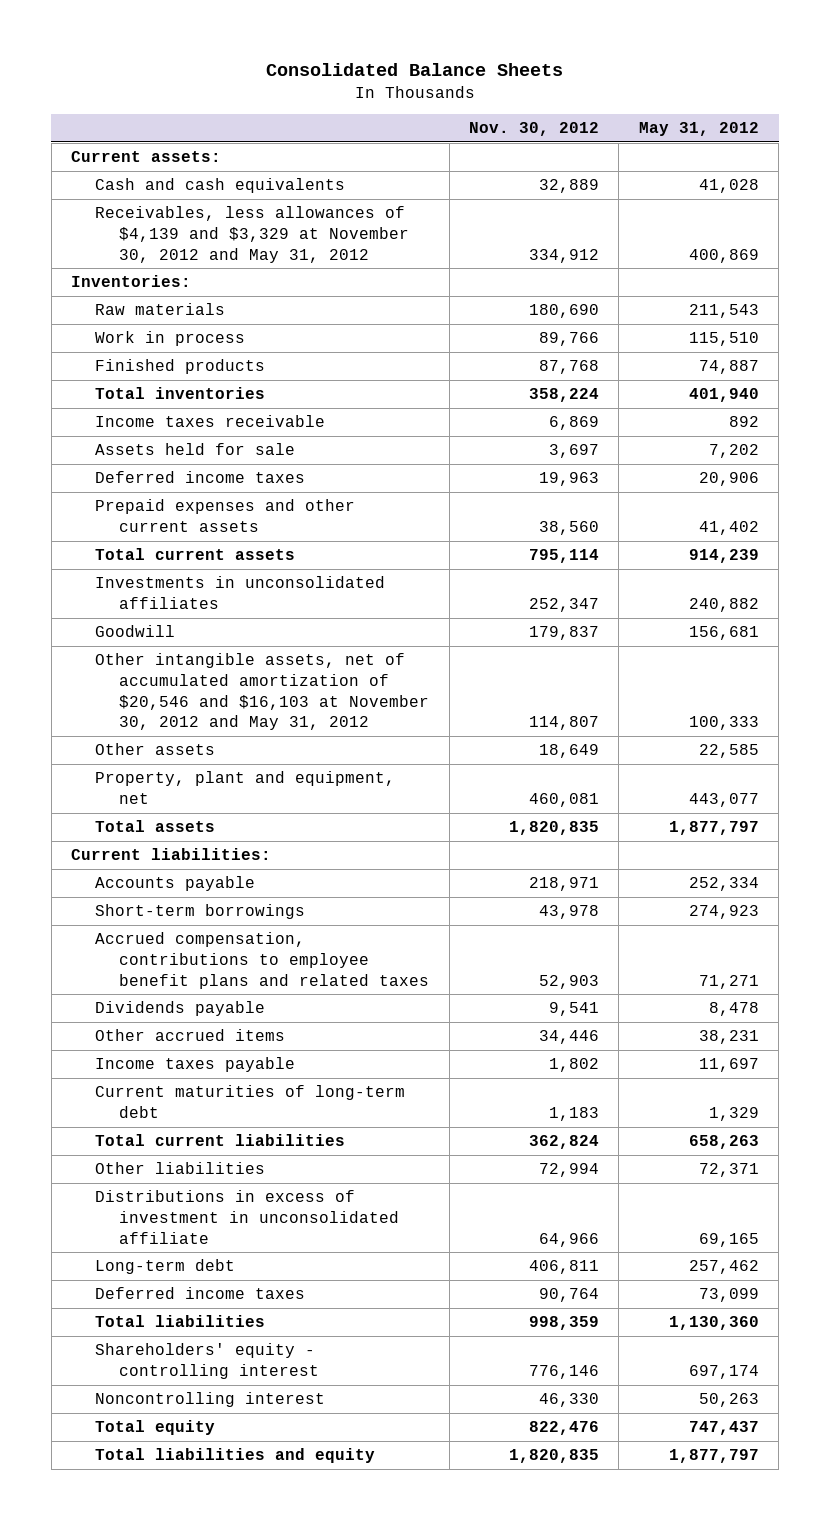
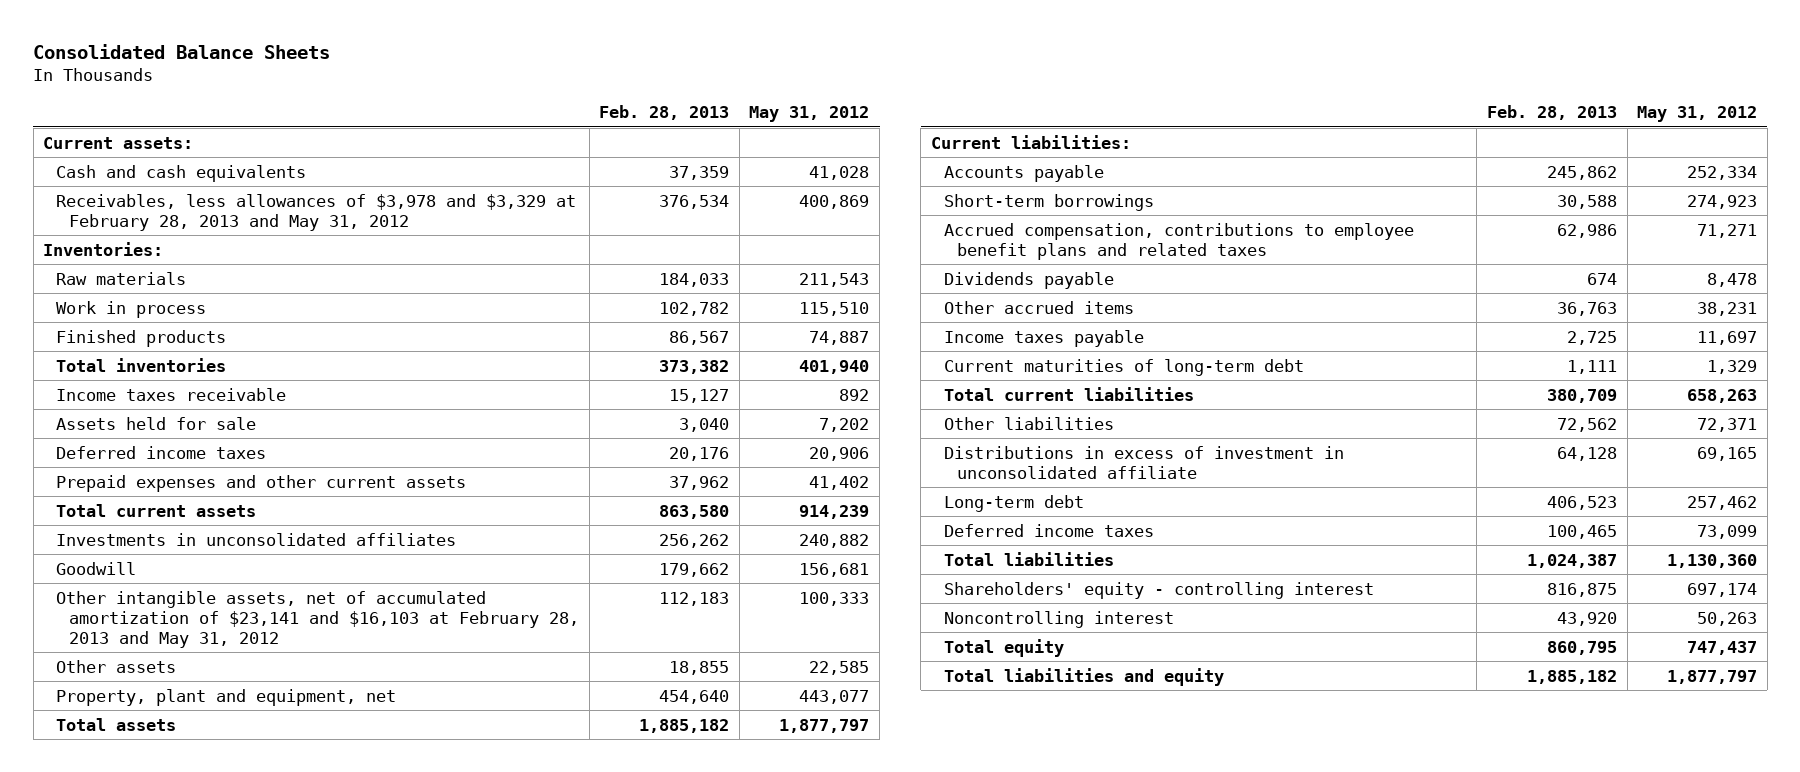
- | Nov. 30, 2012 | May 31, 2012
+ | Feb. 28, 2013 | May 31, 2012
- Receivables, less allowances of $4,139 and $3,329 at November 30, 2012 and May 31, 2012 | 334,912 | 400,869
+ Receivables, less allowances of $3,978 and $3,329 at February 28, 2013 and May 31, 2012 | 376,534 | 400,869
- Other intangible assets, net of accumulated amortization of $20,546 and $16,103 at November 30, 2012 and May 31, 2012 | 114,807 | 100,333
+ Other intangible assets, net of accumulated amortization of $23,141 and $16,103 at February 28, 2013 and May 31, 2012 | 112,183 | 100,333

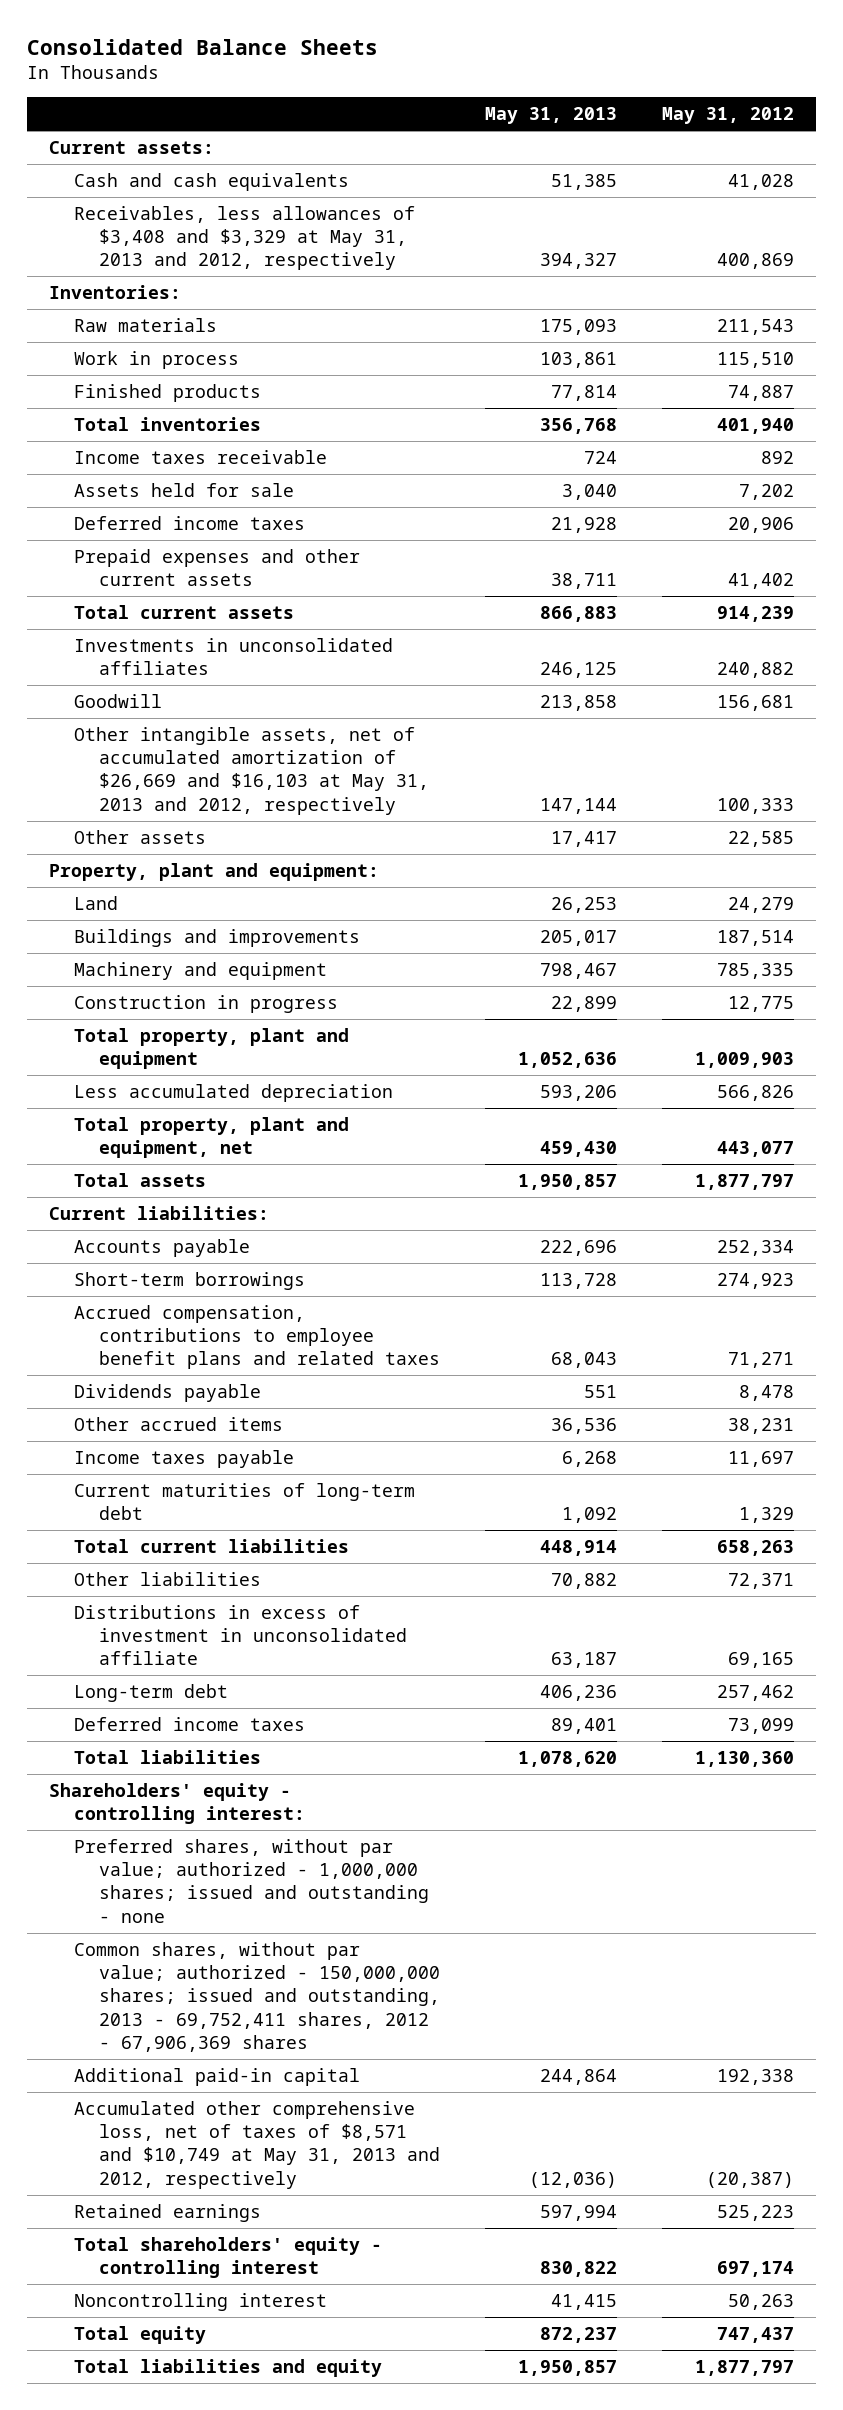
- | Feb. 28, 2013 | May 31, 2012
+ | May 31, 2013 | May 31, 2012
- Receivables, less allowances of $3,978 and $3,329 at February 28, 2013 and May 31, 2012 | 376,534 | 400,869
+ Receivables, less allowances of $3,408 and $3,329 at May 31, 2013 and 2012, respectively | 394,327 | 400,869
- Other intangible assets, net of accumulated amortization of $23,141 and $16,103 at February 28, 2013 and May 31, 2012 | 112,183 | 100,333
+ Other intangible assets, net of accumulated amortization of $26,669 and $16,103 at May 31, 2013 and 2012, respectively | 147,144 | 100,333
- Property, plant and equipment, net | 454,640 | 443,077
+ Property, plant and equipment:
+ Land | 26,253 | 24,279
+ Buildings and improvements | 205,017 | 187,514
+ Machinery and equipment | 798,467 | 785,335
+ Construction in progress | 22,899 | 12,775
+ Total property, plant and equipment | 1,052,636 | 1,009,903
+ Less accumulated depreciation | 593,206 | 566,826
+ Total property, plant and equipment, net | 459,430 | 443,077
- Shareholders' equity - controlling interest | 816,875 | 697,174
+ Shareholders' equity - controlling interest:
+ Preferred shares, without par value; authorized - 1,000,000 shares; issued and outstanding - none
+ Common shares, without par value; authorized - 150,000,000 shares; issued and outstanding, 2013 - 69,752,411 shares, 2012 - 67,906,369 shares
+ Additional paid-in capital | 244,864 | 192,338
+ Accumulated other comprehensive loss, net of taxes of $8,571 and $10,749 at May 31, 2013 and 2012, respectively | (12,036) | (20,387)
+ Retained earnings | 597,994 | 525,223
+ Total shareholders' equity - controlling interest | 830,822 | 697,174

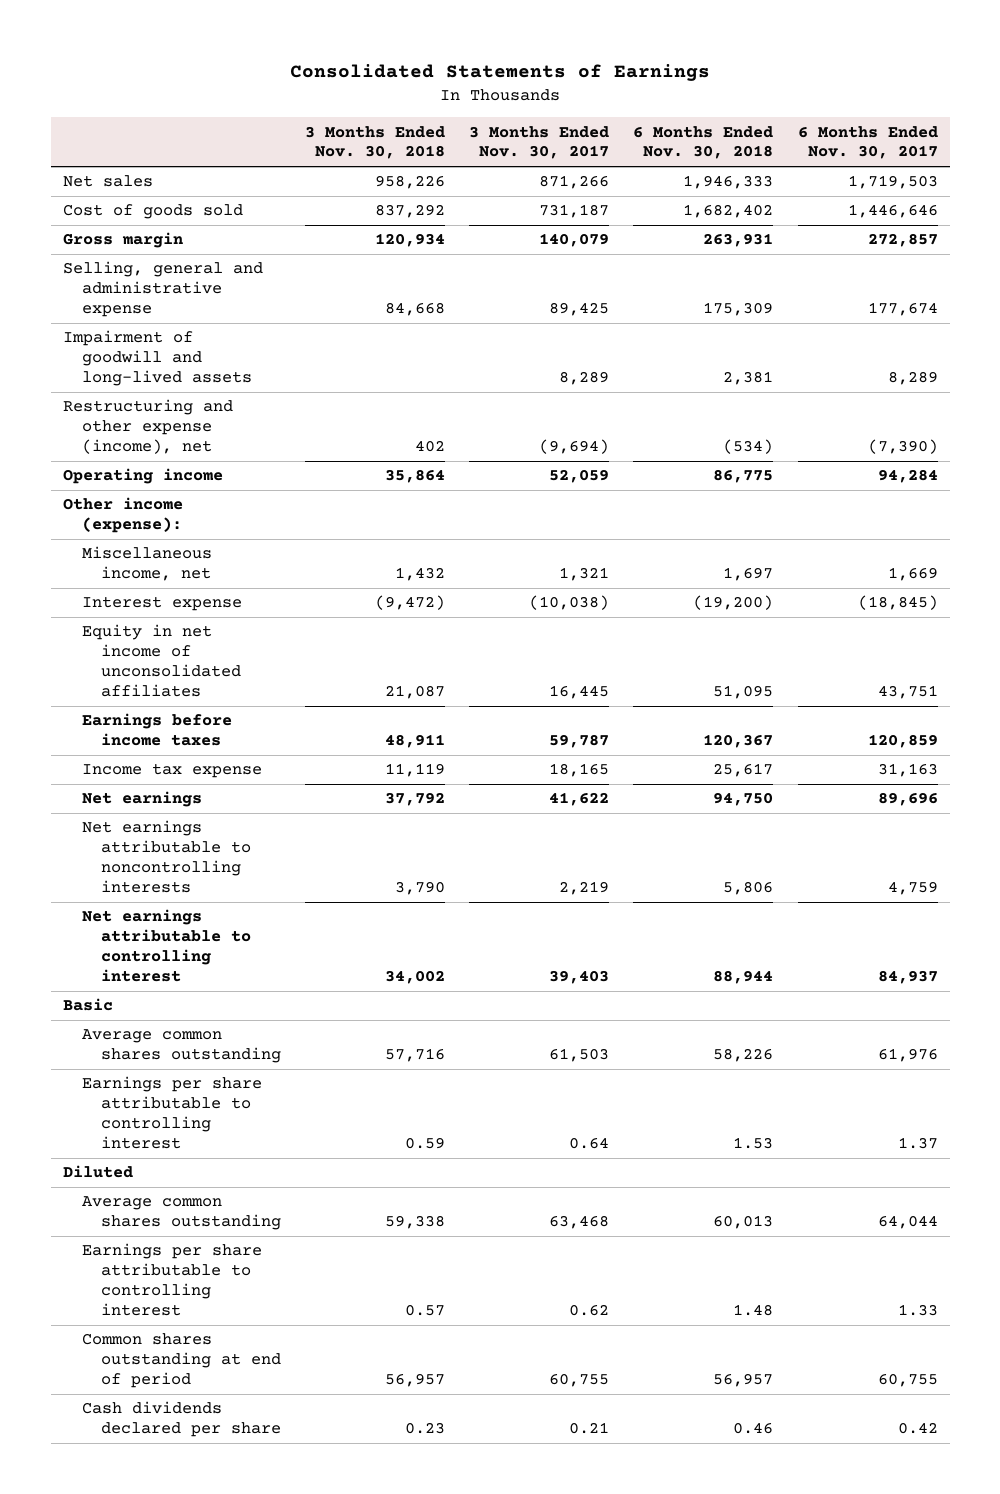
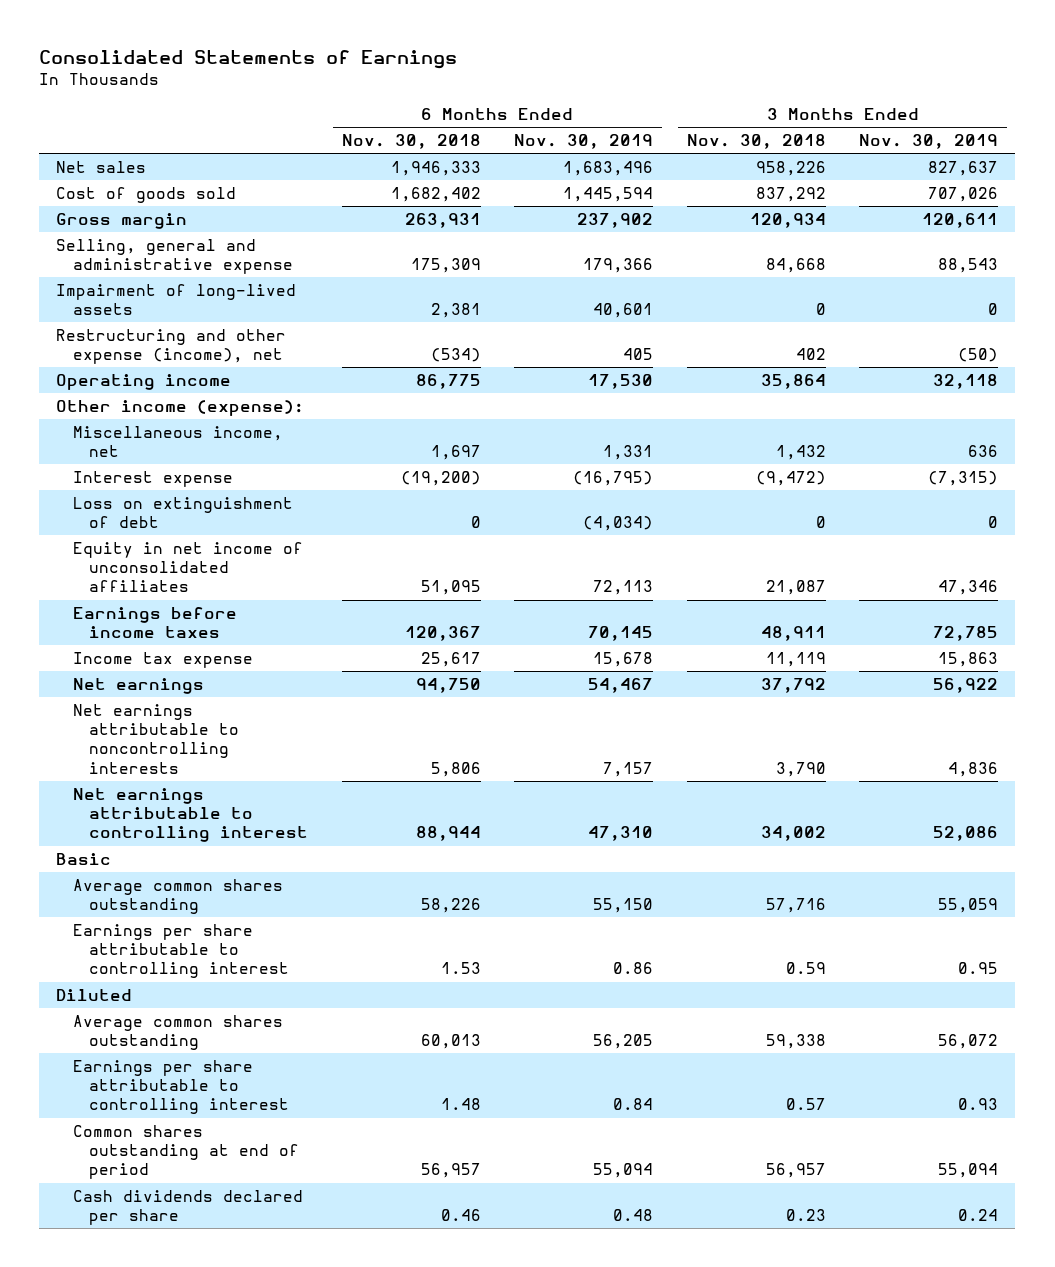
- | 3 Months Ended Nov. 30, 2018 | 3 Months Ended Nov. 30, 2017 | 6 Months Ended Nov. 30, 2018 | 6 Months Ended Nov. 30, 2017
+ | 6 Months Ended Nov. 30, 2018 | 6 Months Ended Nov. 30, 2019 | 3 Months Ended Nov. 30, 2018 | 3 Months Ended Nov. 30, 2019
- Impairment of goodwill and long-lived assets | | 8,289 | 2,381 | 8,289
+ Impairment of long-lived assets | 2,381 | 40,601 | 0 | 0
+ Loss on extinguishment of debt | 0 | (4,034) | 0 | 0

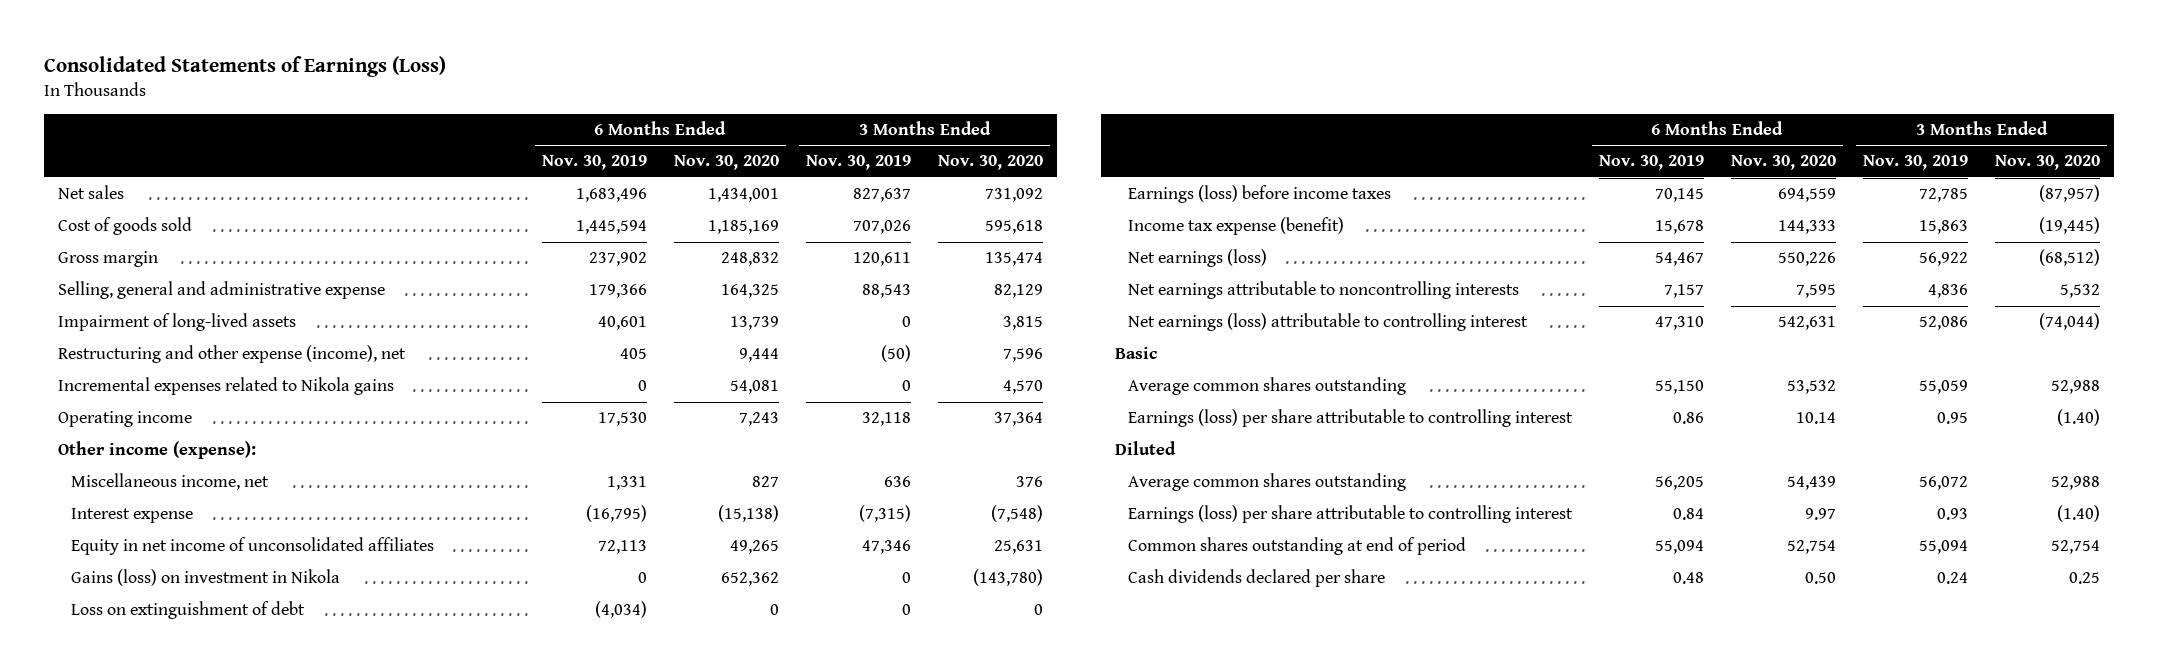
- Consolidated Statements of Earnings
+ Consolidated Statements of Earnings (Loss)
- | 6 Months Ended Nov. 30, 2018 | 6 Months Ended Nov. 30, 2019 | 3 Months Ended Nov. 30, 2018 | 3 Months Ended Nov. 30, 2019
+ | 6 Months Ended Nov. 30, 2019 | 6 Months Ended Nov. 30, 2020 | 3 Months Ended Nov. 30, 2019 | 3 Months Ended Nov. 30, 2020
+ Incremental expenses related to Nikola gains | 0 | 54,081 | 0 | 4,570
- Earnings before income taxes | 120,367 | 70,145 | 48,911 | 72,785
- Income tax expense | 25,617 | 15,678 | 11,119 | 15,863
- Net earnings | 94,750 | 54,467 | 37,792 | 56,922
+ Gains (loss) on investment in Nikola | 0 | 652,362 | 0 | (143,780)
moved down: Loss on extinguishment of debt | (4,034) | 0 | 0 | 0
+ Earnings (loss) before income taxes | 70,145 | 694,559 | 72,785 | (87,957)
+ Income tax expense (benefit) | 15,678 | 144,333 | 15,863 | (19,445)
+ Net earnings (loss) | 54,467 | 550,226 | 56,922 | (68,512)
- Net earnings attributable to controlling interest | 88,944 | 47,310 | 34,002 | 52,086
+ Net earnings (loss) attributable to controlling interest | 47,310 | 542,631 | 52,086 | (74,044)
- Earnings per share attributable to controlling interest | 1.53 | 0.86 | 0.59 | 0.95
+ Earnings (loss) per share attributable to controlling interest | 0.86 | 10.14 | 0.95 | (1.40)
- Earnings per share attributable to controlling interest | 1.48 | 0.84 | 0.57 | 0.93
+ Earnings (loss) per share attributable to controlling interest | 0.84 | 9.97 | 0.93 | (1.40)

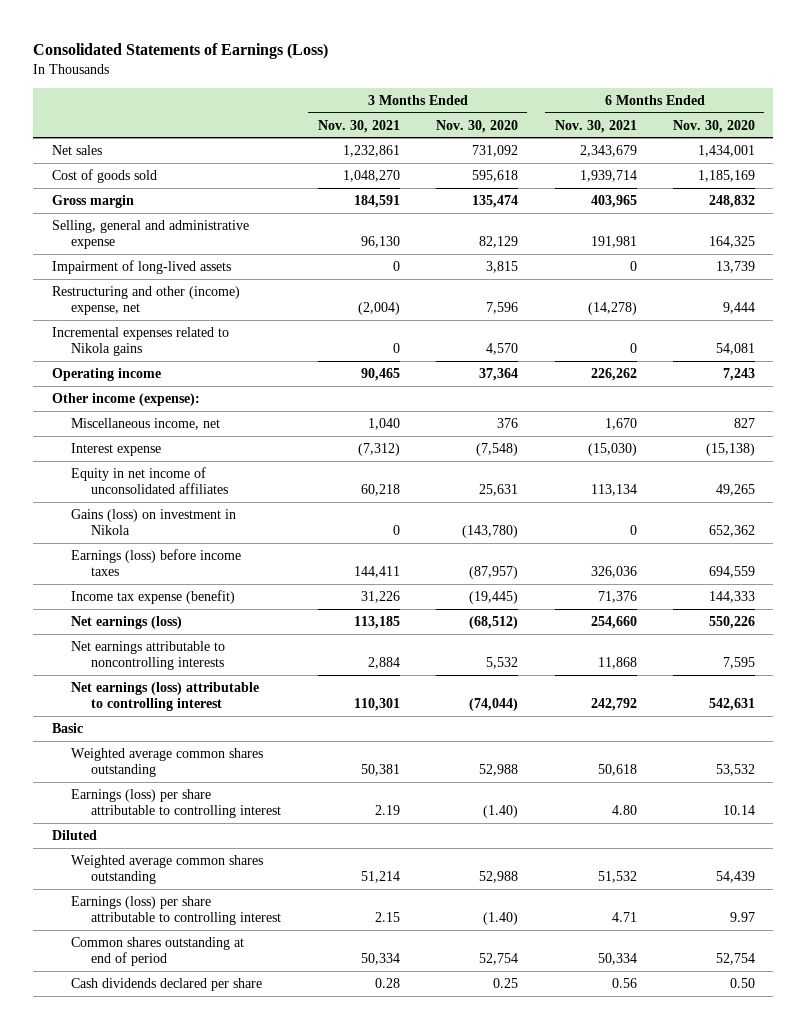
- | 6 Months Ended Nov. 30, 2019 | 6 Months Ended Nov. 30, 2020 | 3 Months Ended Nov. 30, 2019 | 3 Months Ended Nov. 30, 2020
+ | 3 Months Ended Nov. 30, 2021 | 3 Months Ended Nov. 30, 2020 | 6 Months Ended Nov. 30, 2021 | 6 Months Ended Nov. 30, 2020
- Restructuring and other expense (income), net | 405 | 9,444 | (50) | 7,596
+ Restructuring and other (income) expense, net | (2,004) | 7,596 | (14,278) | 9,444
- Loss on extinguishment of debt | (4,034) | 0 | 0 | 0
- Average common shares outstanding | 55,150 | 53,532 | 55,059 | 52,988
+ Weighted average common shares outstanding | 50,381 | 52,988 | 50,618 | 53,532
- Average common shares outstanding | 56,205 | 54,439 | 56,072 | 52,988
+ Weighted average common shares outstanding | 51,214 | 52,988 | 51,532 | 54,439

